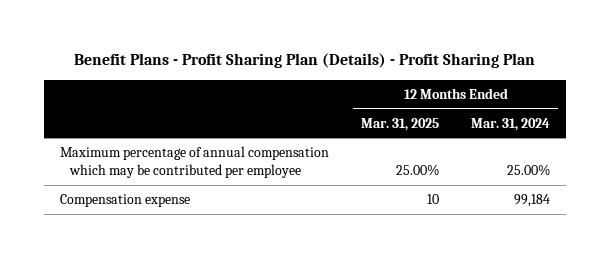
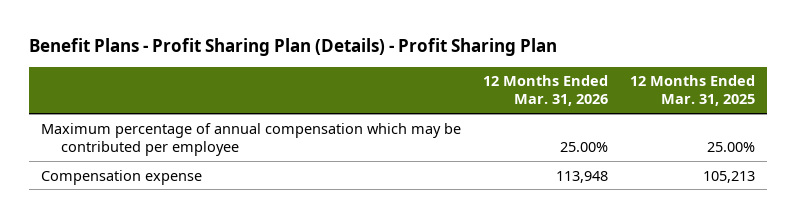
- | 12 Months Ended Mar. 31, 2025 | 12 Months Ended Mar. 31, 2024
+ | 12 Months Ended Mar. 31, 2026 | 12 Months Ended Mar. 31, 2025
- Compensation expense | 10 | 99,184
+ Compensation expense | 113,948 | 105,213

